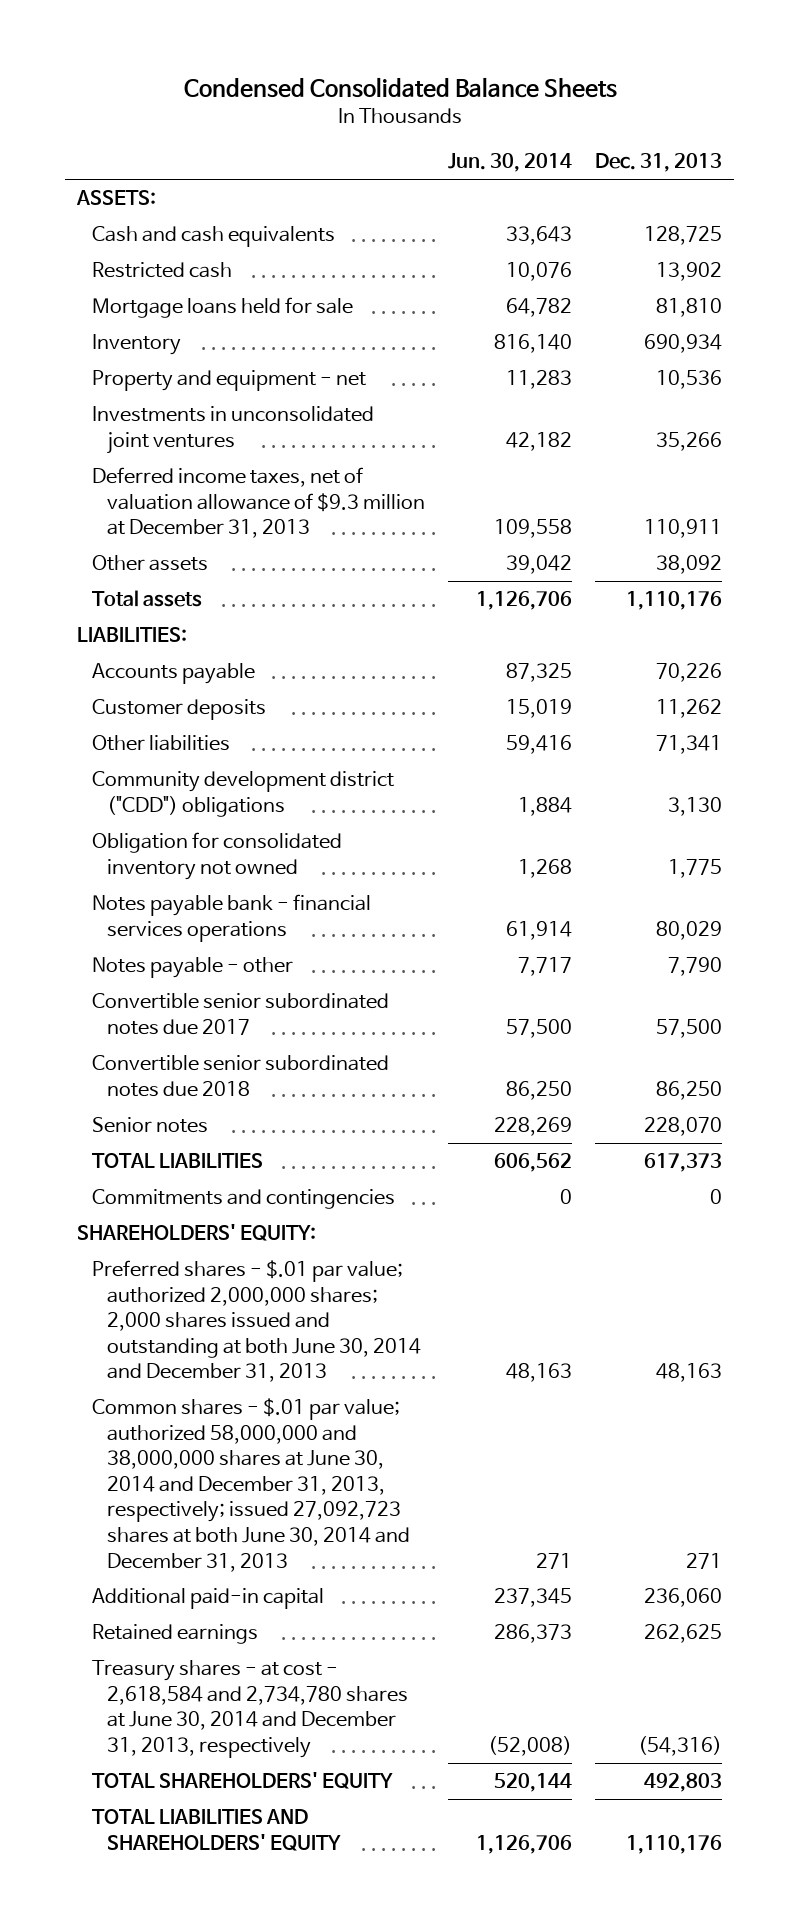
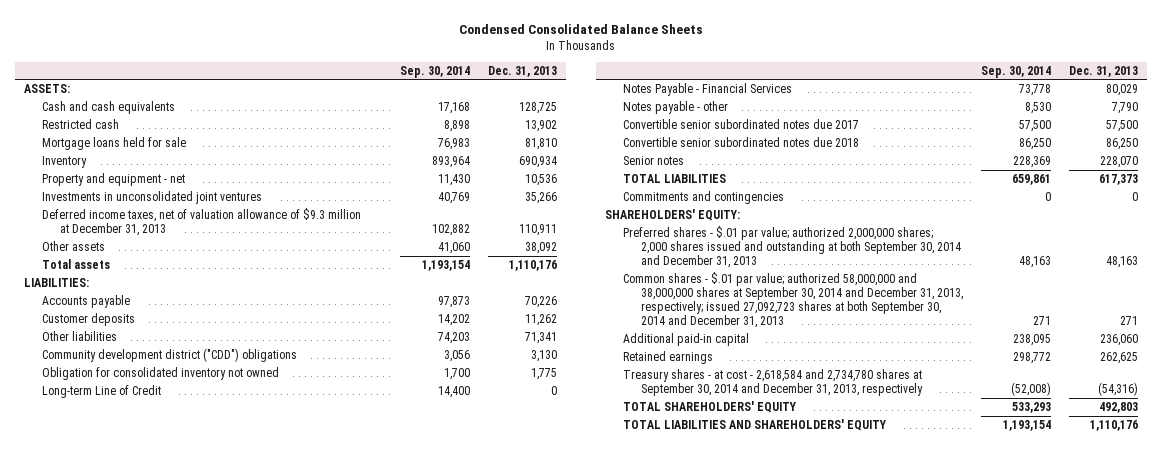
- | Jun. 30, 2014 | Dec. 31, 2013
+ | Sep. 30, 2014 | Dec. 31, 2013
- Notes payable bank - financial services operations | 61,914 | 80,029
+ Long-term Line of Credit | 14,400 | 0
+ Notes Payable - Financial Services | 73,778 | 80,029
- Preferred shares - $.01 par value; authorized 2,000,000 shares; 2,000 shares issued and outstanding at both June 30, 2014 and December 31, 2013 | 48,163 | 48,163
- Common shares - $.01 par value; authorized 58,000,000 and 38,000,000 shares at June 30, 2014 and December 31, 2013, respectively; issued 27,092,723 shares at both June 30, 2014 and December 31, 2013 | 271 | 271
+ Preferred shares - $.01 par value; authorized 2,000,000 shares; 2,000 shares issued and outstanding at both September 30, 2014 and December 31, 2013 | 48,163 | 48,163
+ Common shares - $.01 par value; authorized 58,000,000 and 38,000,000 shares at September 30, 2014 and December 31, 2013, respectively; issued 27,092,723 shares at both September 30, 2014 and December 31, 2013 | 271 | 271
- Treasury shares - at cost - 2,618,584 and 2,734,780 shares at June 30, 2014 and December 31, 2013, respectively | (52,008) | (54,316)
+ Treasury shares - at cost - 2,618,584 and 2,734,780 shares at September 30, 2014 and December 31, 2013, respectively | (52,008) | (54,316)

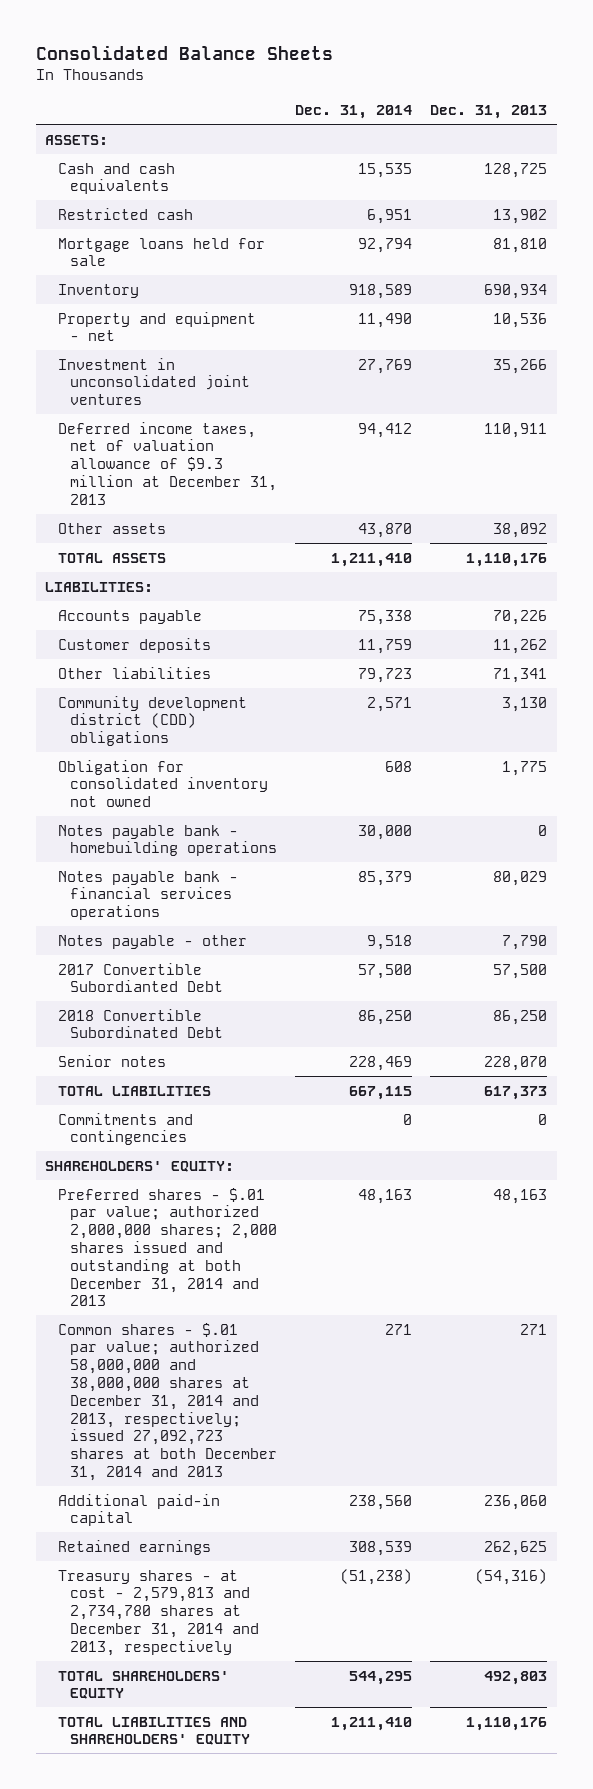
- Condensed Consolidated Balance Sheets
+ Consolidated Balance Sheets
- | Sep. 30, 2014 | Dec. 31, 2013
+ | Dec. 31, 2014 | Dec. 31, 2013
- Investments in unconsolidated joint ventures | 40,769 | 35,266
+ Investment in unconsolidated joint ventures | 27,769 | 35,266
- Total assets | 1,193,154 | 1,110,176
+ TOTAL ASSETS | 1,211,410 | 1,110,176
- Community development district ("CDD") obligations | 3,056 | 3,130
+ Community development district (CDD) obligations | 2,571 | 3,130
- Long-term Line of Credit | 14,400 | 0
- Notes Payable - Financial Services | 73,778 | 80,029
+ Notes payable bank - homebuilding operations | 30,000 | 0
+ Notes payable bank - financial services operations | 85,379 | 80,029
- Convertible senior subordinated notes due 2017 | 57,500 | 57,500
- Convertible senior subordinated notes due 2018 | 86,250 | 86,250
+ 2017 Convertible Subordianted Debt | 57,500 | 57,500
+ 2018 Convertible Subordinated Debt | 86,250 | 86,250
- Preferred shares - $.01 par value; authorized 2,000,000 shares; 2,000 shares issued and outstanding at both September 30, 2014 and December 31, 2013 | 48,163 | 48,163
- Common shares - $.01 par value; authorized 58,000,000 and 38,000,000 shares at September 30, 2014 and December 31, 2013, respectively; issued 27,092,723 shares at both September 30, 2014 and December 31, 2013 | 271 | 271
+ Preferred shares - $.01 par value; authorized 2,000,000 shares; 2,000 shares issued and outstanding at both December 31, 2014 and 2013 | 48,163 | 48,163
+ Common shares - $.01 par value; authorized 58,000,000 and 38,000,000 shares at December 31, 2014 and 2013, respectively; issued 27,092,723 shares at both December 31, 2014 and 2013 | 271 | 271
- Treasury shares - at cost - 2,618,584 and 2,734,780 shares at September 30, 2014 and December 31, 2013, respectively | (52,008) | (54,316)
+ Treasury shares - at cost - 2,579,813 and 2,734,780 shares at December 31, 2014 and 2013, respectively | (51,238) | (54,316)

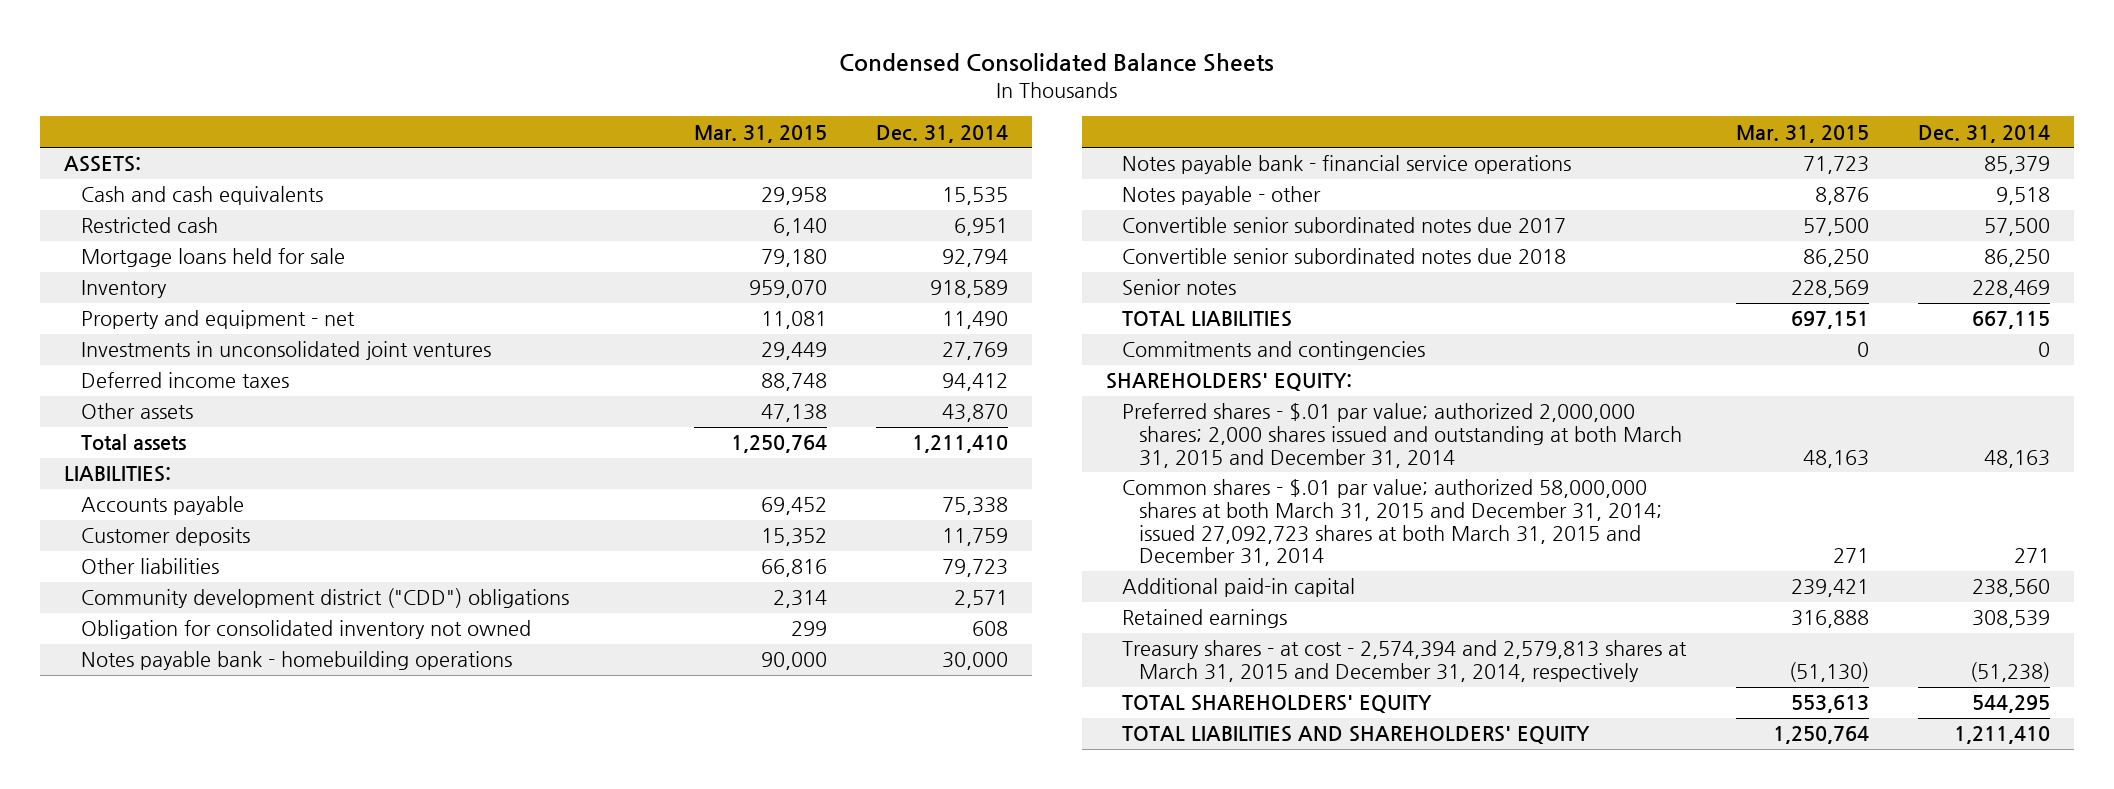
- Consolidated Balance Sheets
+ Condensed Consolidated Balance Sheets
- | Dec. 31, 2014 | Dec. 31, 2013
+ | Mar. 31, 2015 | Dec. 31, 2014
- Investment in unconsolidated joint ventures | 27,769 | 35,266
- Deferred income taxes, net of valuation allowance of $9.3 million at December 31, 2013 | 94,412 | 110,911
+ Investments in unconsolidated joint ventures | 29,449 | 27,769
+ Deferred income taxes | 88,748 | 94,412
- TOTAL ASSETS | 1,211,410 | 1,110,176
+ Total assets | 1,250,764 | 1,211,410
- Community development district (CDD) obligations | 2,571 | 3,130
+ Community development district ("CDD") obligations | 2,314 | 2,571
- Notes payable bank - financial services operations | 85,379 | 80,029
+ Notes payable bank - financial service operations | 71,723 | 85,379
- 2017 Convertible Subordianted Debt | 57,500 | 57,500
- 2018 Convertible Subordinated Debt | 86,250 | 86,250
+ Convertible senior subordinated notes due 2017 | 57,500 | 57,500
+ Convertible senior subordinated notes due 2018 | 86,250 | 86,250
- Preferred shares - $.01 par value; authorized 2,000,000 shares; 2,000 shares issued and outstanding at both December 31, 2014 and 2013 | 48,163 | 48,163
- Common shares - $.01 par value; authorized 58,000,000 and 38,000,000 shares at December 31, 2014 and 2013, respectively; issued 27,092,723 shares at both December 31, 2014 and 2013 | 271 | 271
+ Preferred shares - $.01 par value; authorized 2,000,000 shares; 2,000 shares issued and outstanding at both March 31, 2015 and December 31, 2014 | 48,163 | 48,163
+ Common shares - $.01 par value; authorized 58,000,000 shares at both March 31, 2015 and December 31, 2014; issued 27,092,723 shares at both March 31, 2015 and December 31, 2014 | 271 | 271
- Treasury shares - at cost - 2,579,813 and 2,734,780 shares at December 31, 2014 and 2013, respectively | (51,238) | (54,316)
+ Treasury shares - at cost - 2,574,394 and 2,579,813 shares at March 31, 2015 and December 31, 2014, respectively | (51,130) | (51,238)

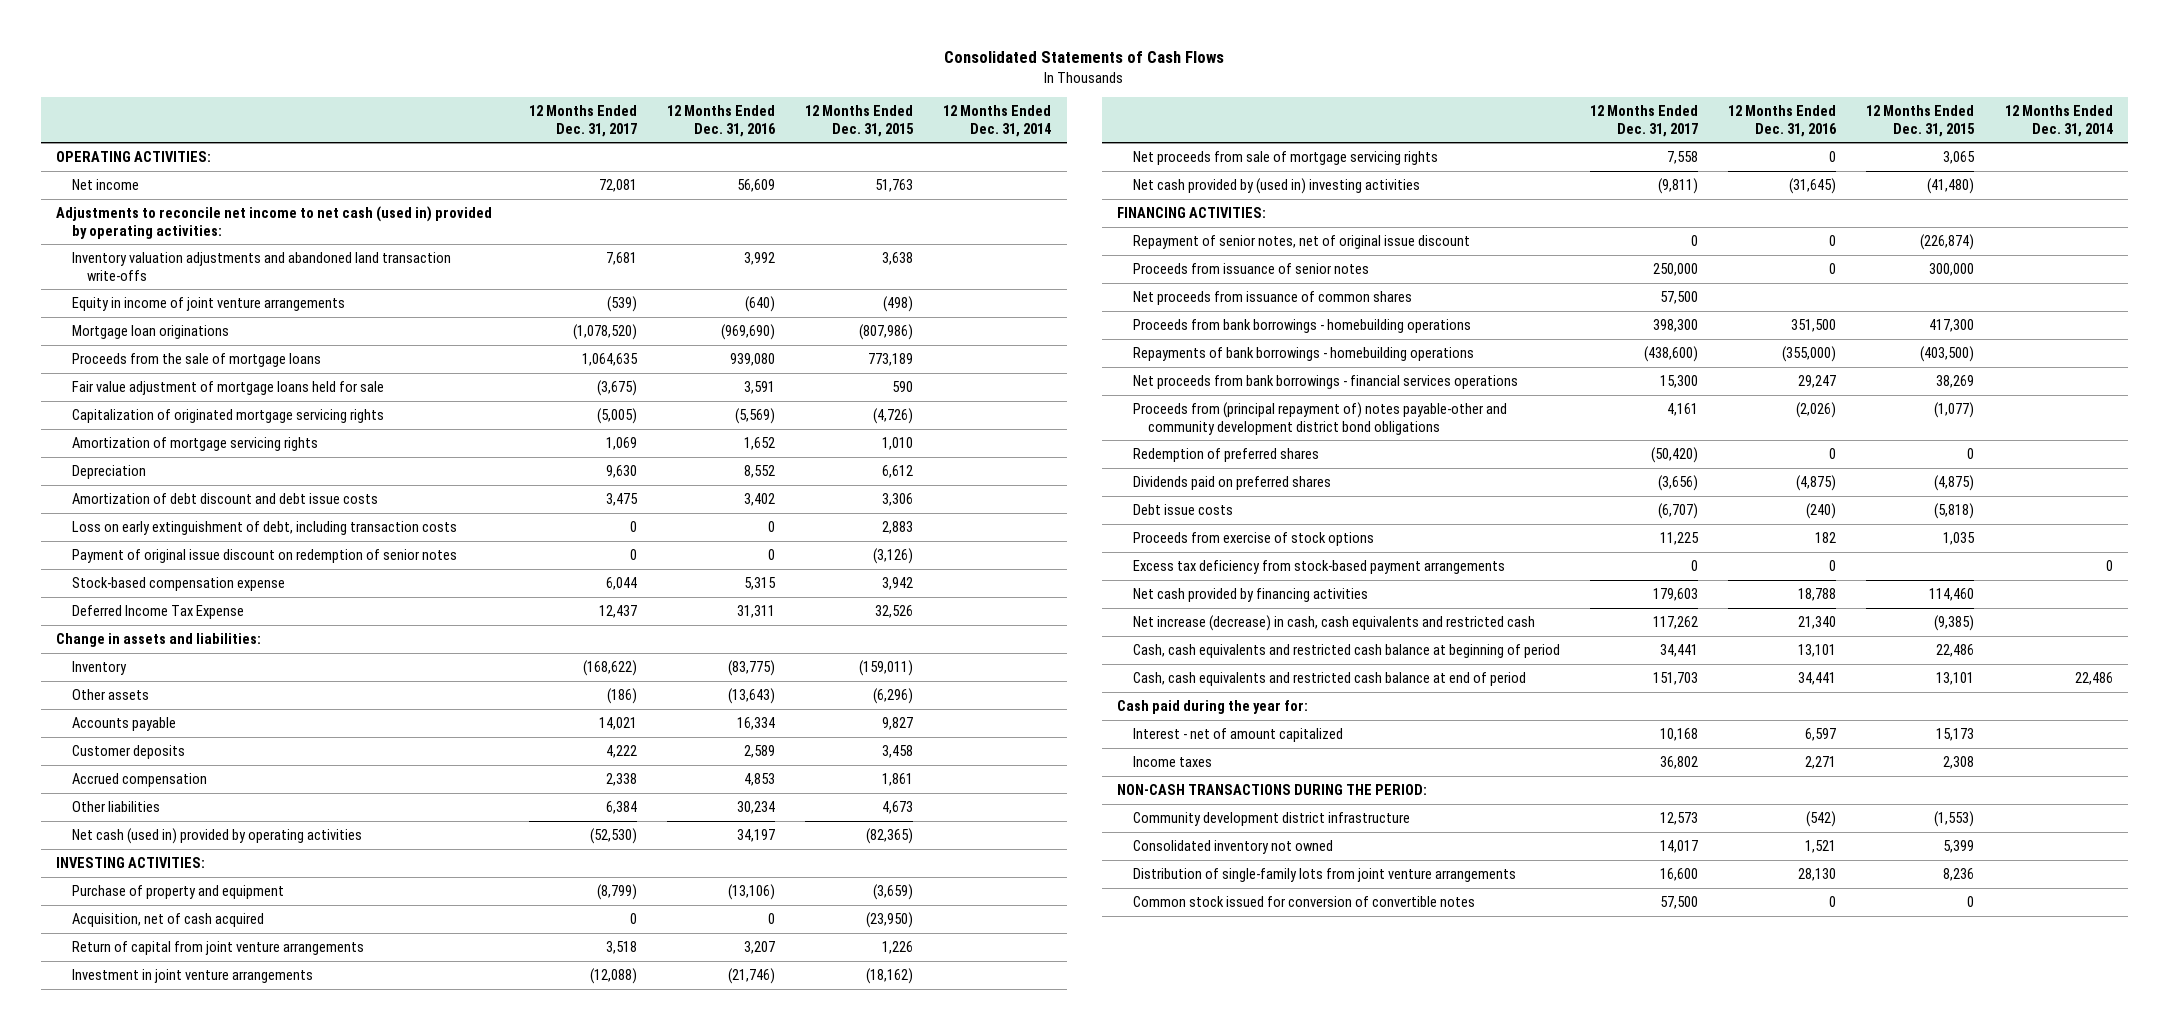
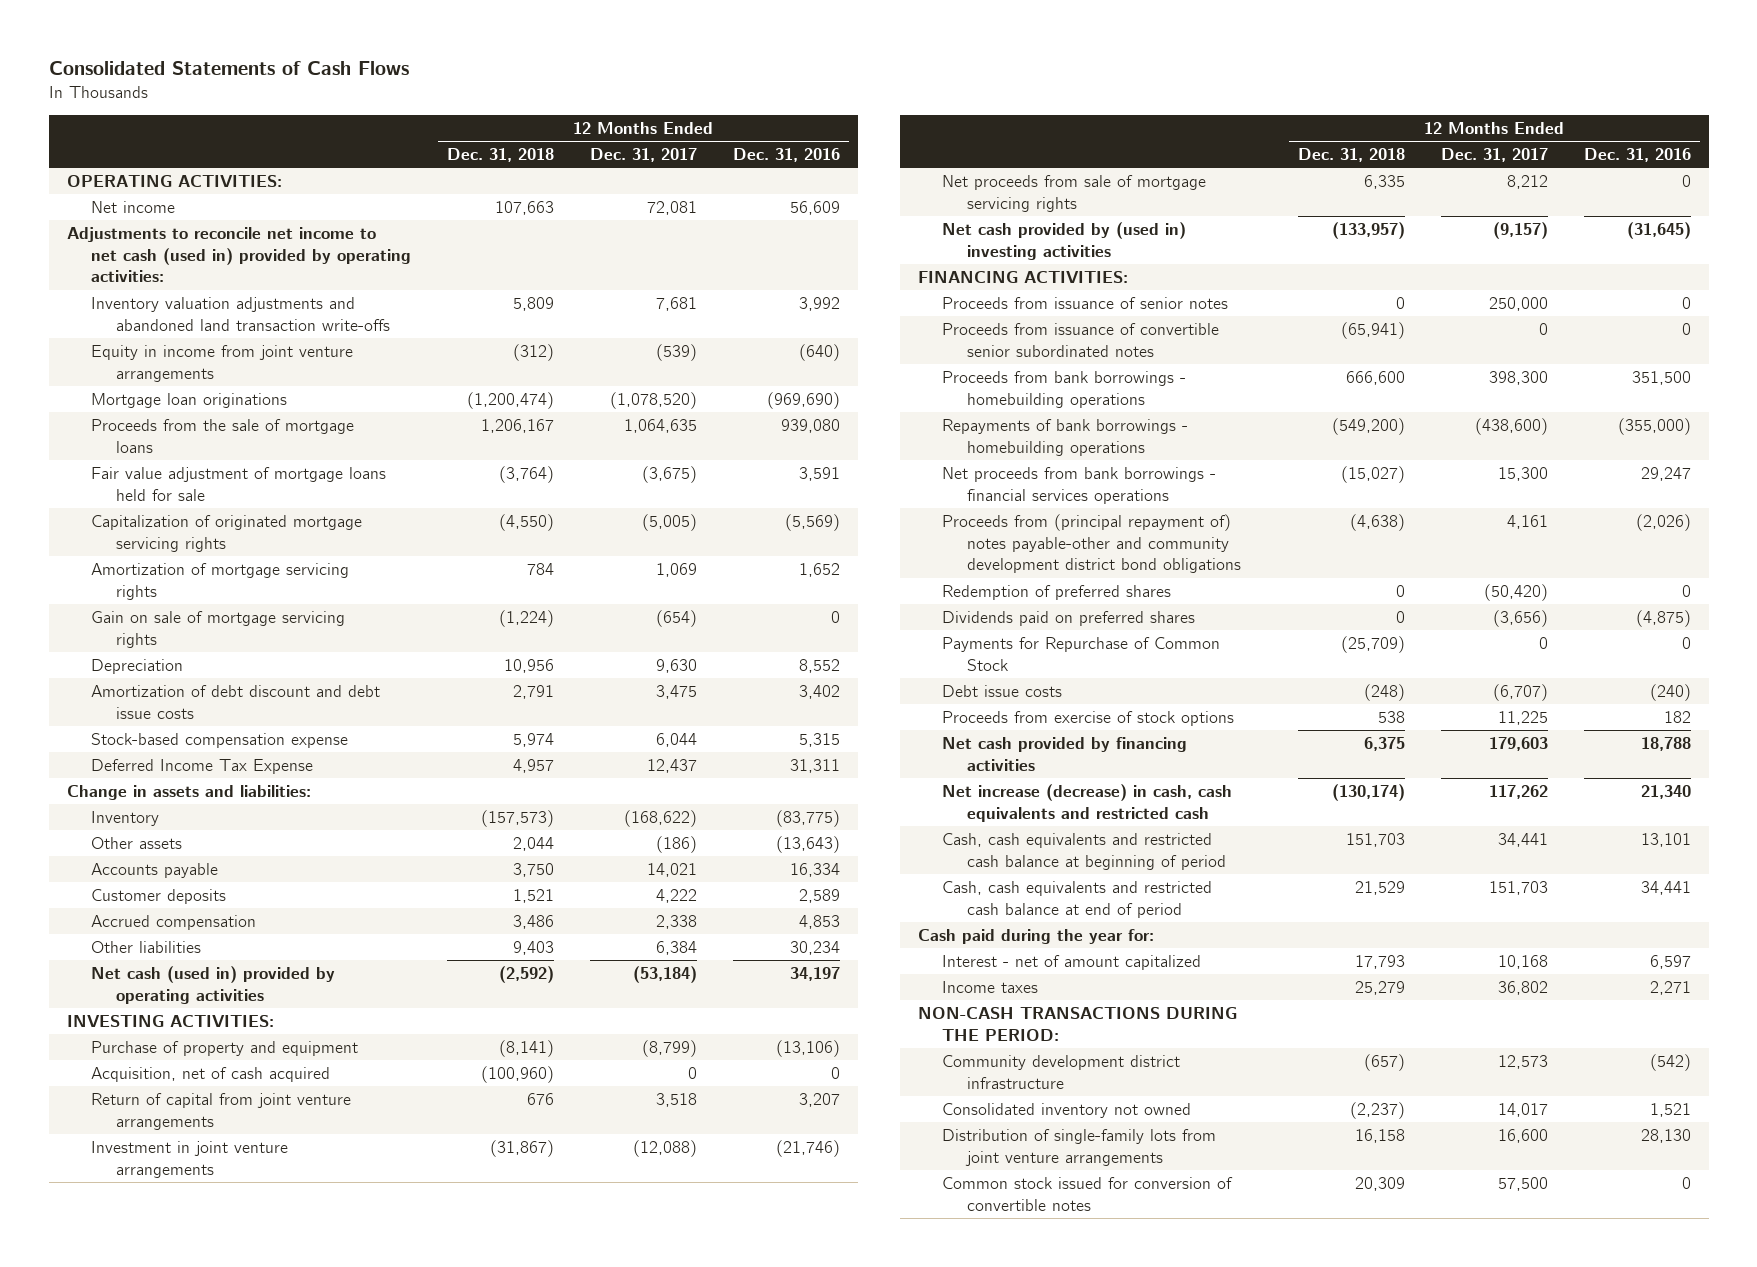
- | 12 Months Ended Dec. 31, 2017 | 12 Months Ended Dec. 31, 2016 | 12 Months Ended Dec. 31, 2015 | 12 Months Ended Dec. 31, 2014
+ | 12 Months Ended Dec. 31, 2018 | 12 Months Ended Dec. 31, 2017 | 12 Months Ended Dec. 31, 2016
- Equity in income of joint venture arrangements | (539) | (640) | (498) |
+ Equity in income from joint venture arrangements | (312) | (539) | (640)
+ Gain on sale of mortgage servicing rights | (1,224) | (654) | 0
- Loss on early extinguishment of debt, including transaction costs | 0 | 0 | 2,883 |
- Payment of original issue discount on redemption of senior notes | 0 | 0 | (3,126) |
- Net cash (used in) provided by operating activities | (52,530) | 34,197 | (82,365) |
+ Net cash (used in) provided by operating activities | (2,592) | (53,184) | 34,197
- Net proceeds from sale of mortgage servicing rights | 7,558 | 0 | 3,065 |
- Net cash provided by (used in) investing activities | (9,811) | (31,645) | (41,480) |
+ Net proceeds from sale of mortgage servicing rights | 6,335 | 8,212 | 0
+ Net cash provided by (used in) investing activities | (133,957) | (9,157) | (31,645)
- Repayment of senior notes, net of original issue discount | 0 | 0 | (226,874) |
- Net proceeds from issuance of common shares | 57,500 | | |
+ Proceeds from issuance of convertible senior subordinated notes | (65,941) | 0 | 0
+ Payments for Repurchase of Common Stock | (25,709) | 0 | 0
- Excess tax deficiency from stock-based payment arrangements | 0 | 0 | | 0

